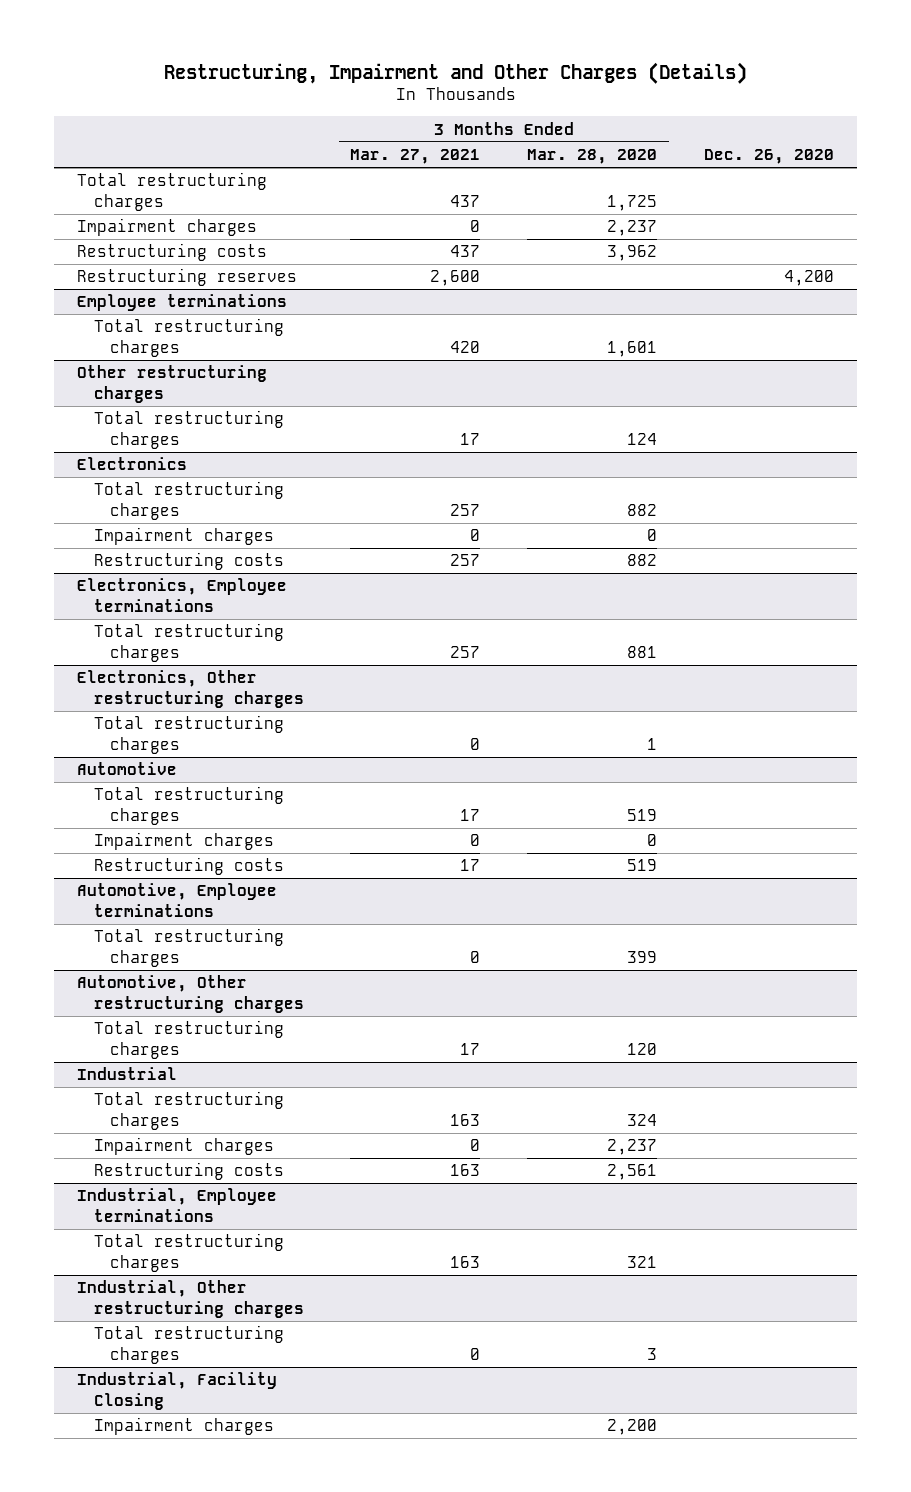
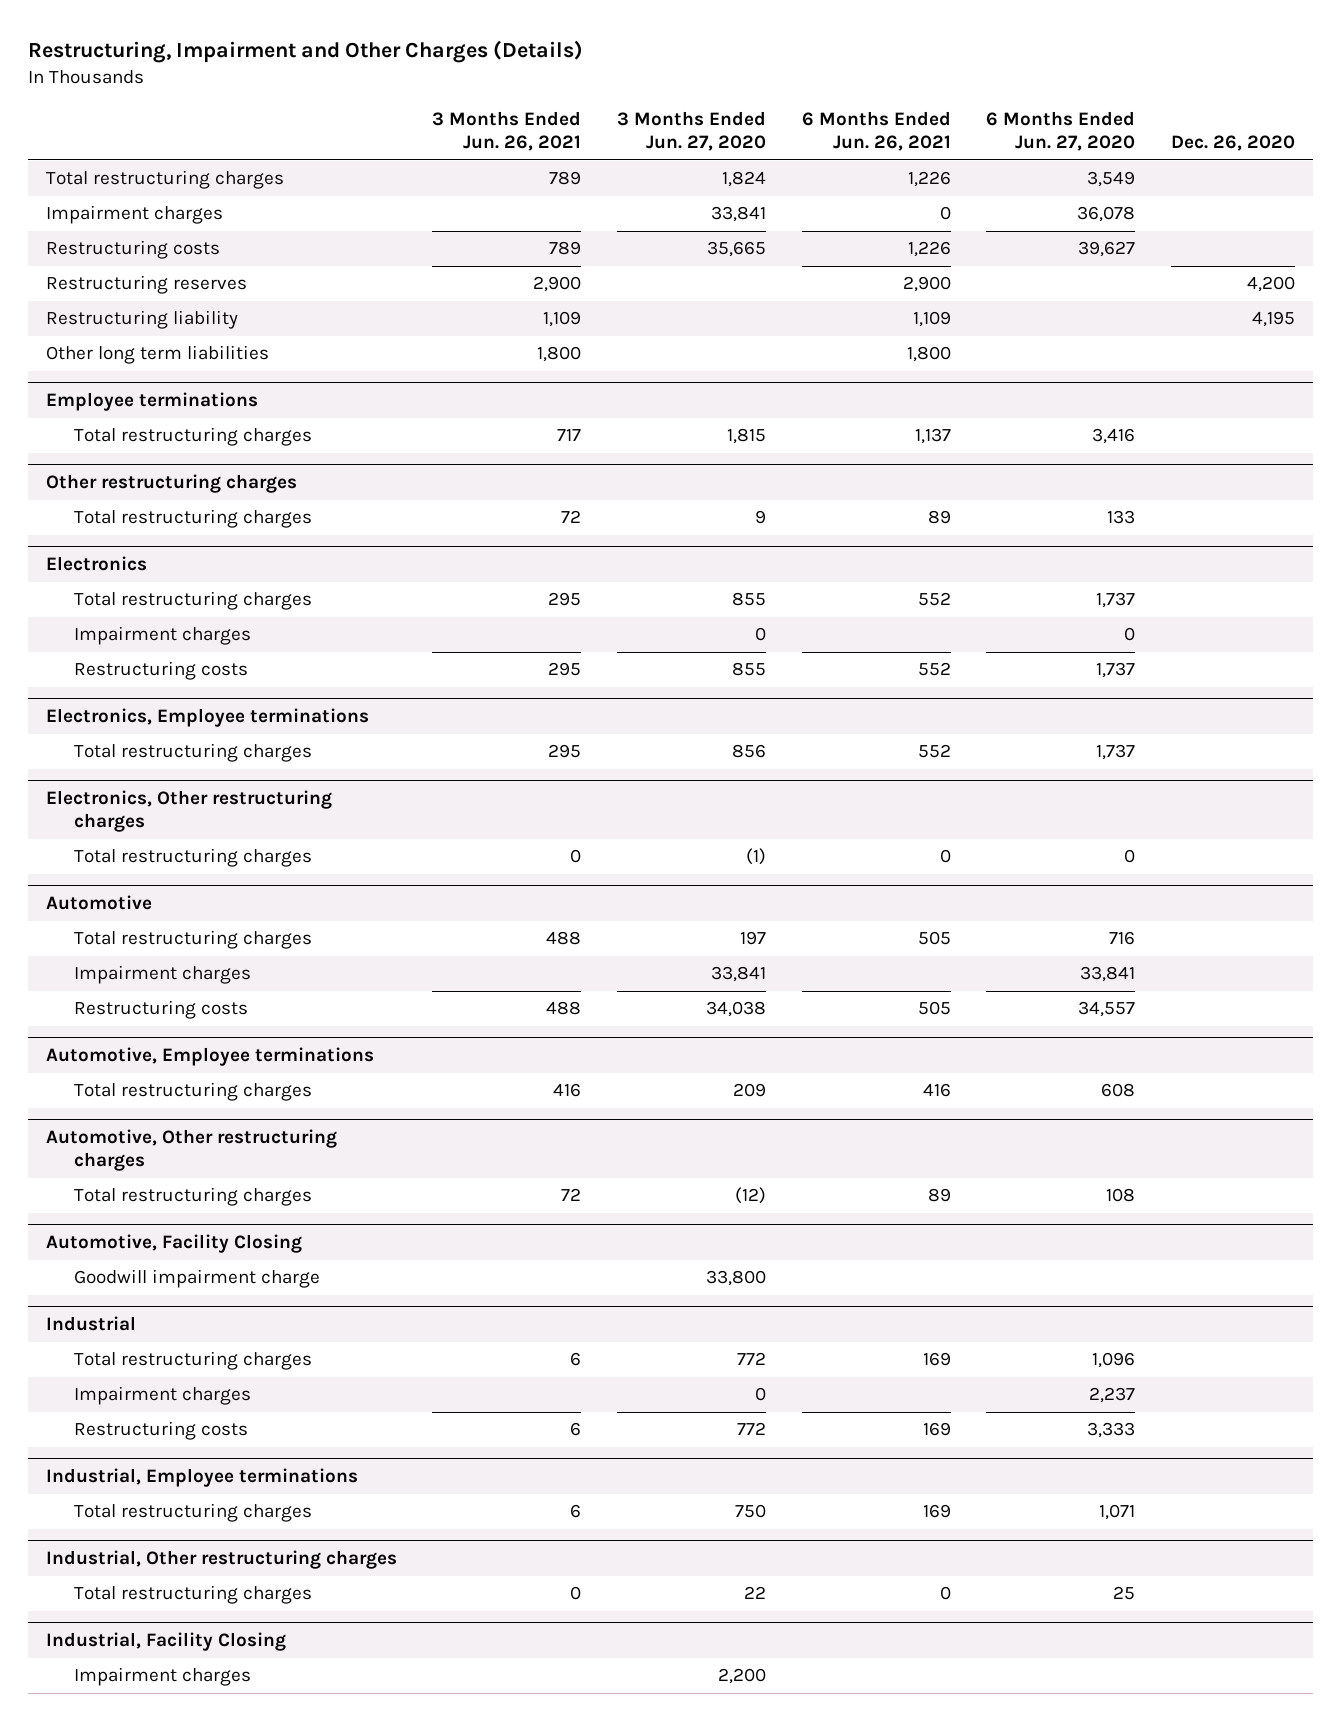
- | 3 Months Ended Mar. 27, 2021 | 3 Months Ended Mar. 28, 2020 | Dec. 26, 2020
+ | 3 Months Ended Jun. 26, 2021 | 3 Months Ended Jun. 27, 2020 | 6 Months Ended Jun. 26, 2021 | 6 Months Ended Jun. 27, 2020 | Dec. 26, 2020
+ Restructuring liability | 1,109 | | 1,109 | | 4,195
+ Other long term liabilities | 1,800 | | 1,800 | |
+ Automotive, Facility Closing
+ Goodwill impairment charge | | 33,800 | | |

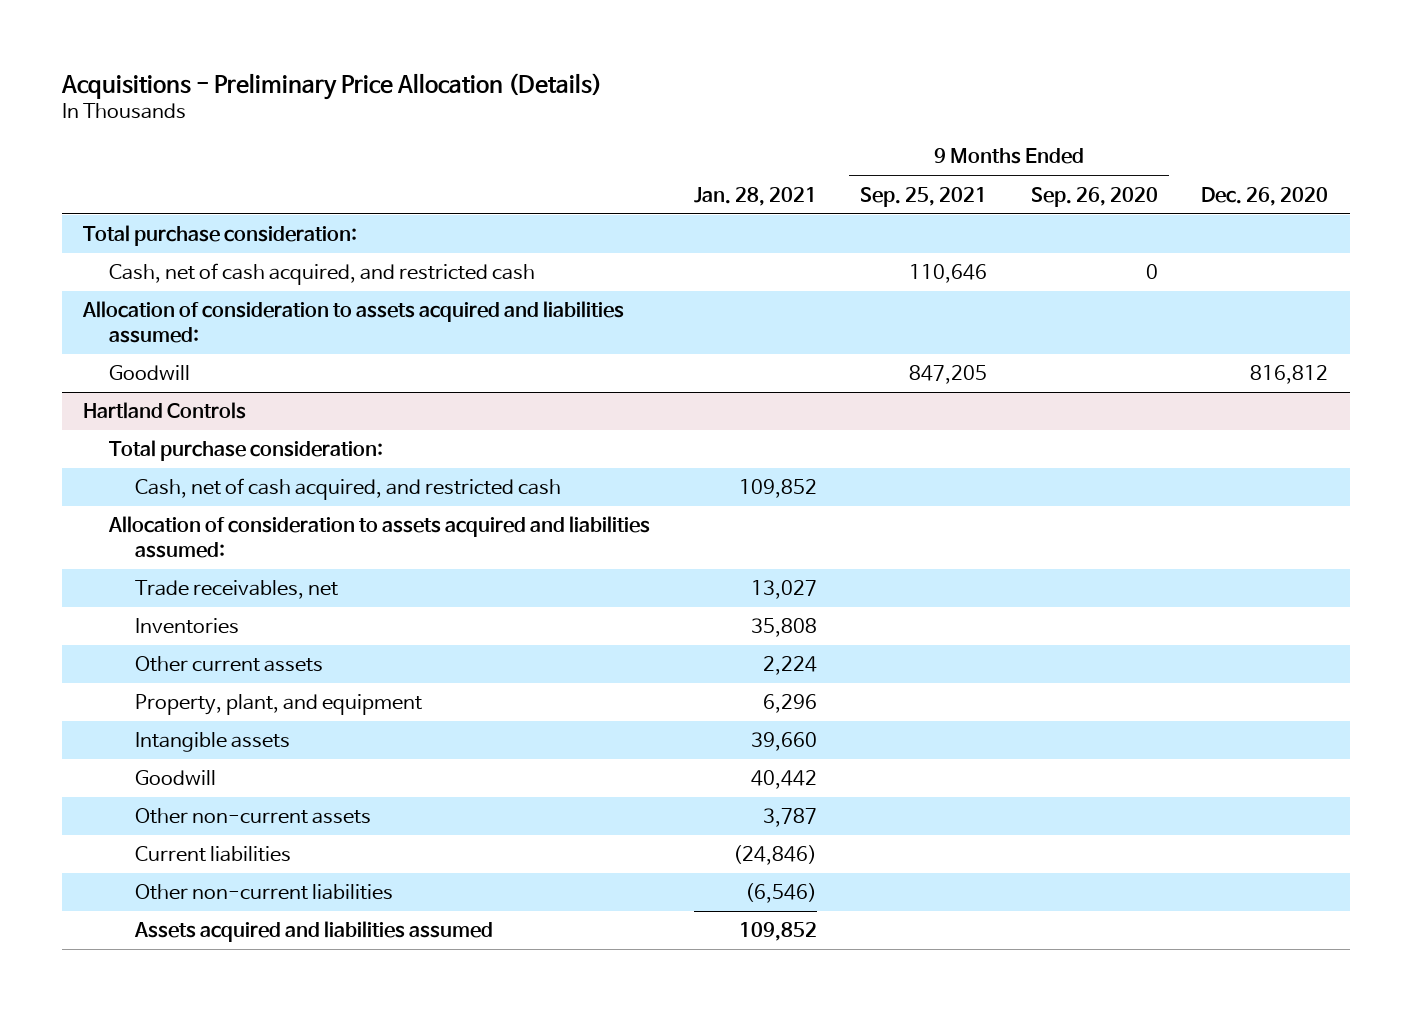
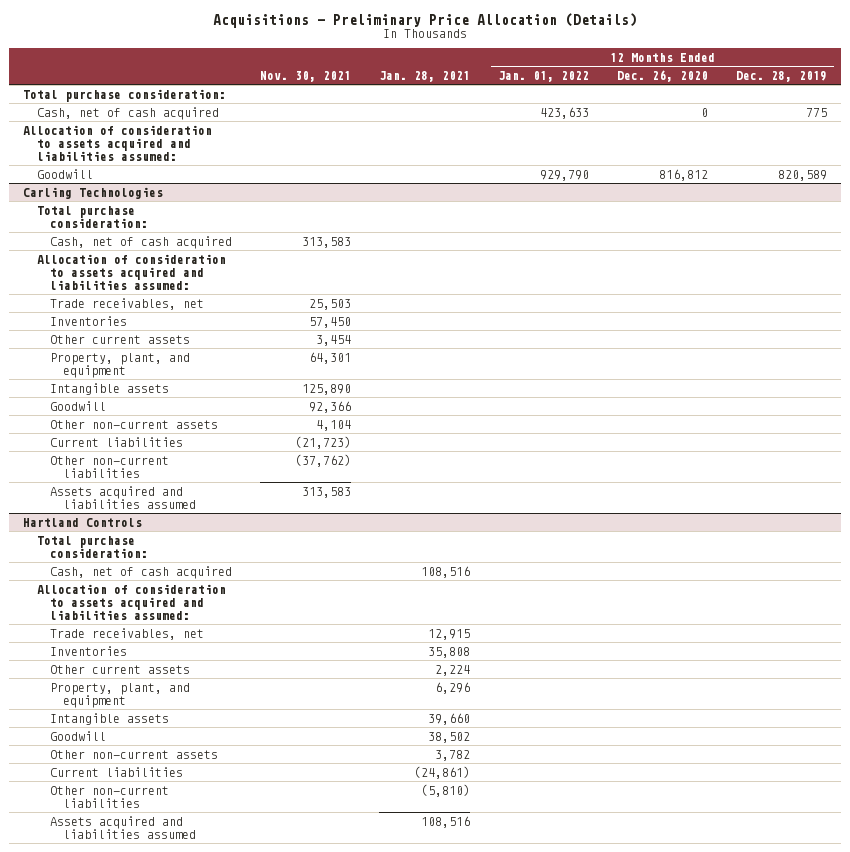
- | Jan. 28, 2021 | 9 Months Ended Sep. 25, 2021 | 9 Months Ended Sep. 26, 2020 | Dec. 26, 2020
+ | Nov. 30, 2021 | Jan. 28, 2021 | 12 Months Ended Jan. 01, 2022 | 12 Months Ended Dec. 26, 2020 | 12 Months Ended Dec. 28, 2019
- Cash, net of cash acquired, and restricted cash | | 110,646 | 0 |
+ Cash, net of cash acquired | | | 423,633 | 0 | 775
+ Carling Technologies
+ Total purchase consideration:
+ Cash, net of cash acquired | 313,583 | | | |
+ Allocation of consideration to assets acquired and liabilities assumed:
+ Trade receivables, net | 25,503 | | | |
+ Inventories | 57,450 | | | |
+ Other current assets | 3,454 | | | |
+ Property, plant, and equipment | 64,301 | | | |
+ Intangible assets | 125,890 | | | |
+ Goodwill | 92,366 | | | |
+ Other non-current assets | 4,104 | | | |
+ Current liabilities | (21,723) | | | |
+ Other non-current liabilities | (37,762) | | | |
+ Assets acquired and liabilities assumed | 313,583 | | | |
@ Hartland Controls
- Cash, net of cash acquired, and restricted cash | 109,852 | | |
+ Cash, net of cash acquired | | 108,516 | | |
- Trade receivables, net | 13,027 | | |
+ Trade receivables, net | | 12,915 | | |
- Goodwill | 40,442 | | |
- Other non-current assets | 3,787 | | |
- Current liabilities | (24,846) | | |
- Other non-current liabilities | (6,546) | | |
- Assets acquired and liabilities assumed | 109,852 | | |
+ Goodwill | | 38,502 | | |
+ Other non-current assets | | 3,782 | | |
+ Current liabilities | | (24,861) | | |
+ Other non-current liabilities | | (5,810) | | |
+ Assets acquired and liabilities assumed | | 108,516 | | |

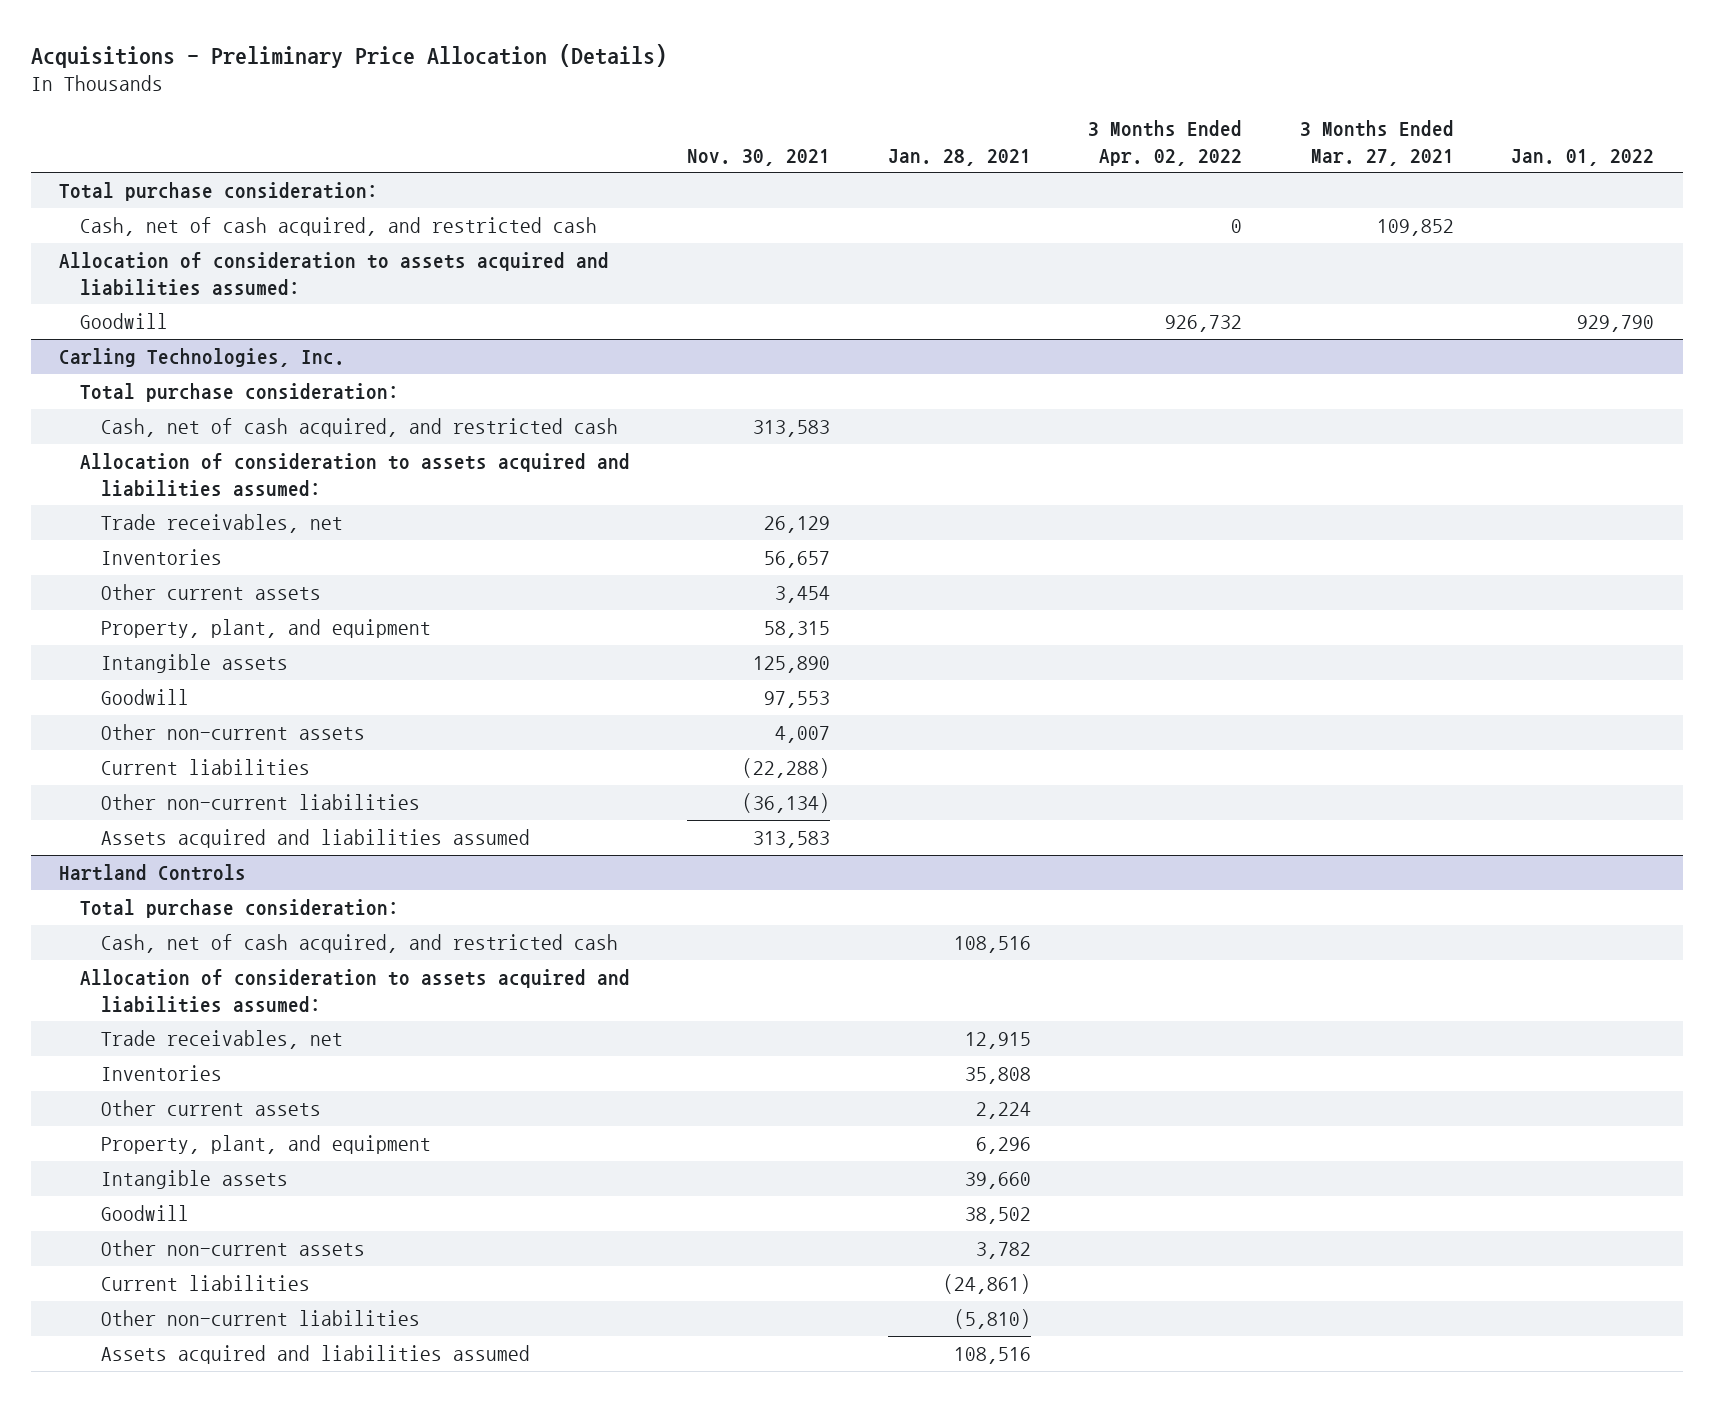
- | Nov. 30, 2021 | Jan. 28, 2021 | 12 Months Ended Jan. 01, 2022 | 12 Months Ended Dec. 26, 2020 | 12 Months Ended Dec. 28, 2019
+ | Nov. 30, 2021 | Jan. 28, 2021 | 3 Months Ended Apr. 02, 2022 | 3 Months Ended Mar. 27, 2021 | Jan. 01, 2022
- Cash, net of cash acquired | | | 423,633 | 0 | 775
+ Cash, net of cash acquired, and restricted cash | | | 0 | 109,852 |
- Carling Technologies
+ Carling Technologies, Inc.
- Cash, net of cash acquired | 313,583 | | | |
+ Cash, net of cash acquired, and restricted cash | 313,583 | | | |
- Trade receivables, net | 25,503 | | | |
- Inventories | 57,450 | | | |
+ Trade receivables, net | 26,129 | | | |
+ Inventories | 56,657 | | | |
- Property, plant, and equipment | 64,301 | | | |
+ Property, plant, and equipment | 58,315 | | | |
- Goodwill | 92,366 | | | |
- Other non-current assets | 4,104 | | | |
- Current liabilities | (21,723) | | | |
- Other non-current liabilities | (37,762) | | | |
+ Goodwill | 97,553 | | | |
+ Other non-current assets | 4,007 | | | |
+ Current liabilities | (22,288) | | | |
+ Other non-current liabilities | (36,134) | | | |
@ Hartland Controls
- Cash, net of cash acquired | | 108,516 | | |
+ Cash, net of cash acquired, and restricted cash | | 108,516 | | |

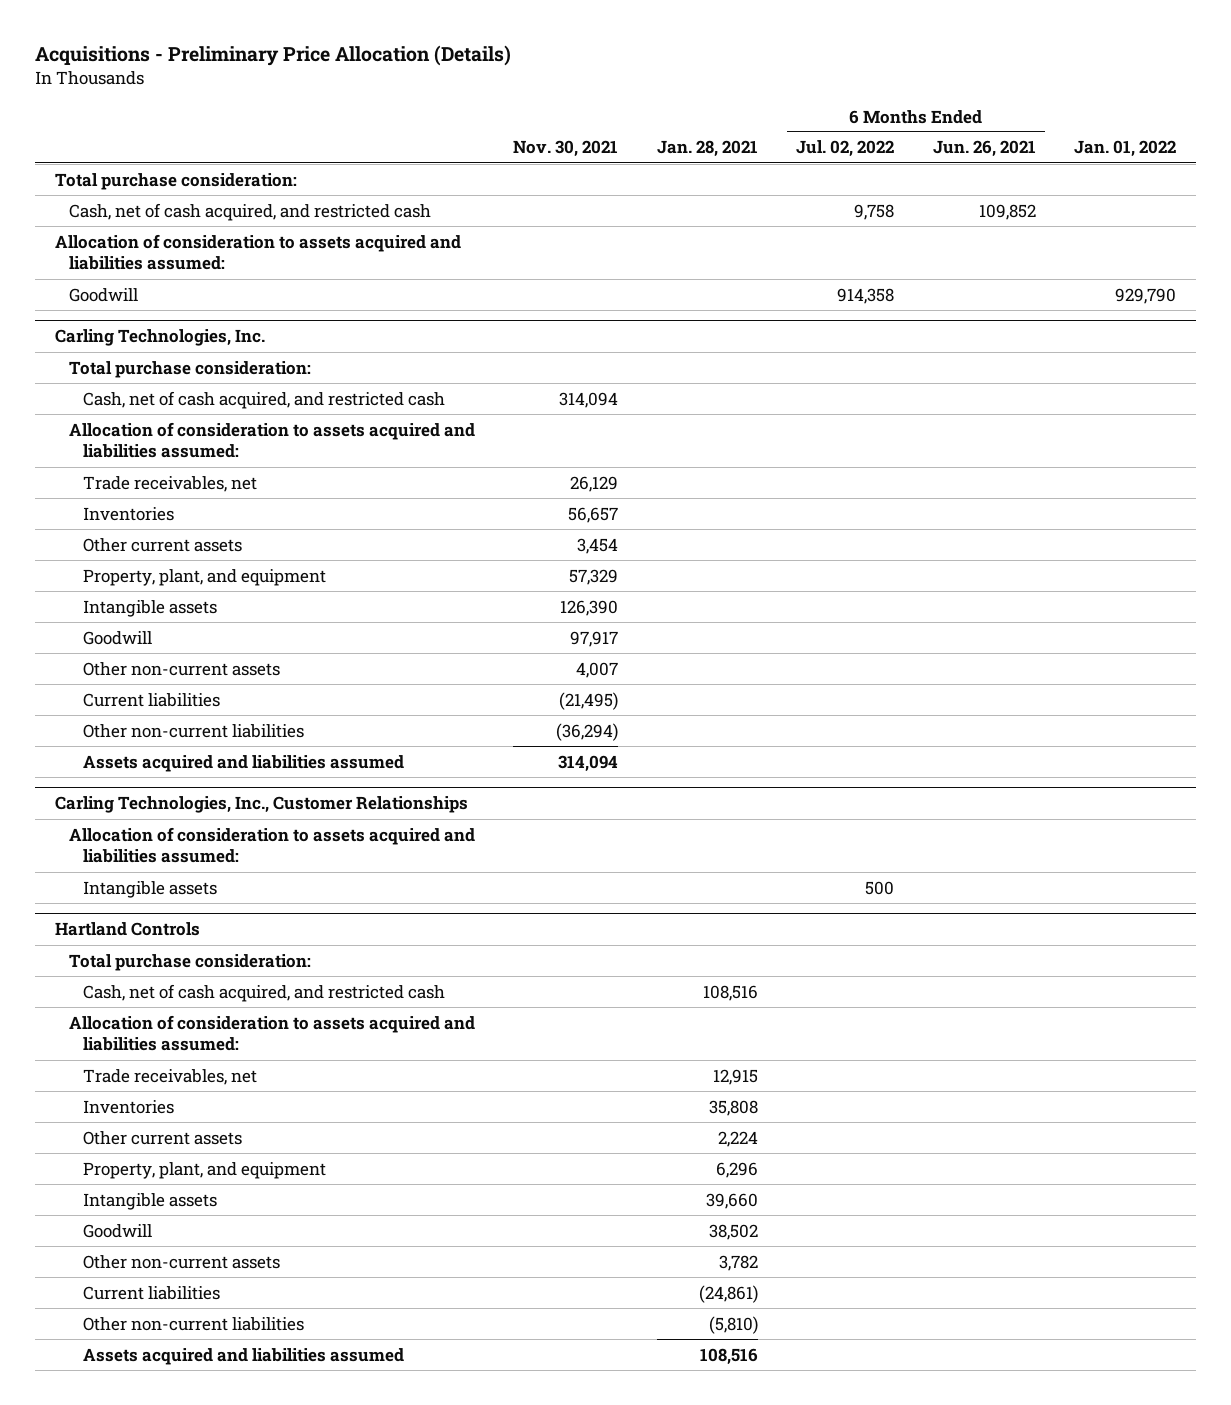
- | Nov. 30, 2021 | Jan. 28, 2021 | 3 Months Ended Apr. 02, 2022 | 3 Months Ended Mar. 27, 2021 | Jan. 01, 2022
+ | Nov. 30, 2021 | Jan. 28, 2021 | 6 Months Ended Jul. 02, 2022 | 6 Months Ended Jun. 26, 2021 | Jan. 01, 2022
@ Carling Technologies, Inc.
- Cash, net of cash acquired, and restricted cash | 313,583 | | | |
+ Cash, net of cash acquired, and restricted cash | 314,094 | | | |
- Property, plant, and equipment | 58,315 | | | |
- Intangible assets | 125,890 | | | |
- Goodwill | 97,553 | | | |
+ Property, plant, and equipment | 57,329 | | | |
+ Intangible assets | 126,390 | | | |
+ Goodwill | 97,917 | | | |
- Current liabilities | (22,288) | | | |
- Other non-current liabilities | (36,134) | | | |
- Assets acquired and liabilities assumed | 313,583 | | | |
+ Current liabilities | (21,495) | | | |
+ Other non-current liabilities | (36,294) | | | |
+ Assets acquired and liabilities assumed | 314,094 | | | |
+ Carling Technologies, Inc., Customer Relationships
+ Allocation of consideration to assets acquired and liabilities assumed:
+ Intangible assets | | | 500 | |

